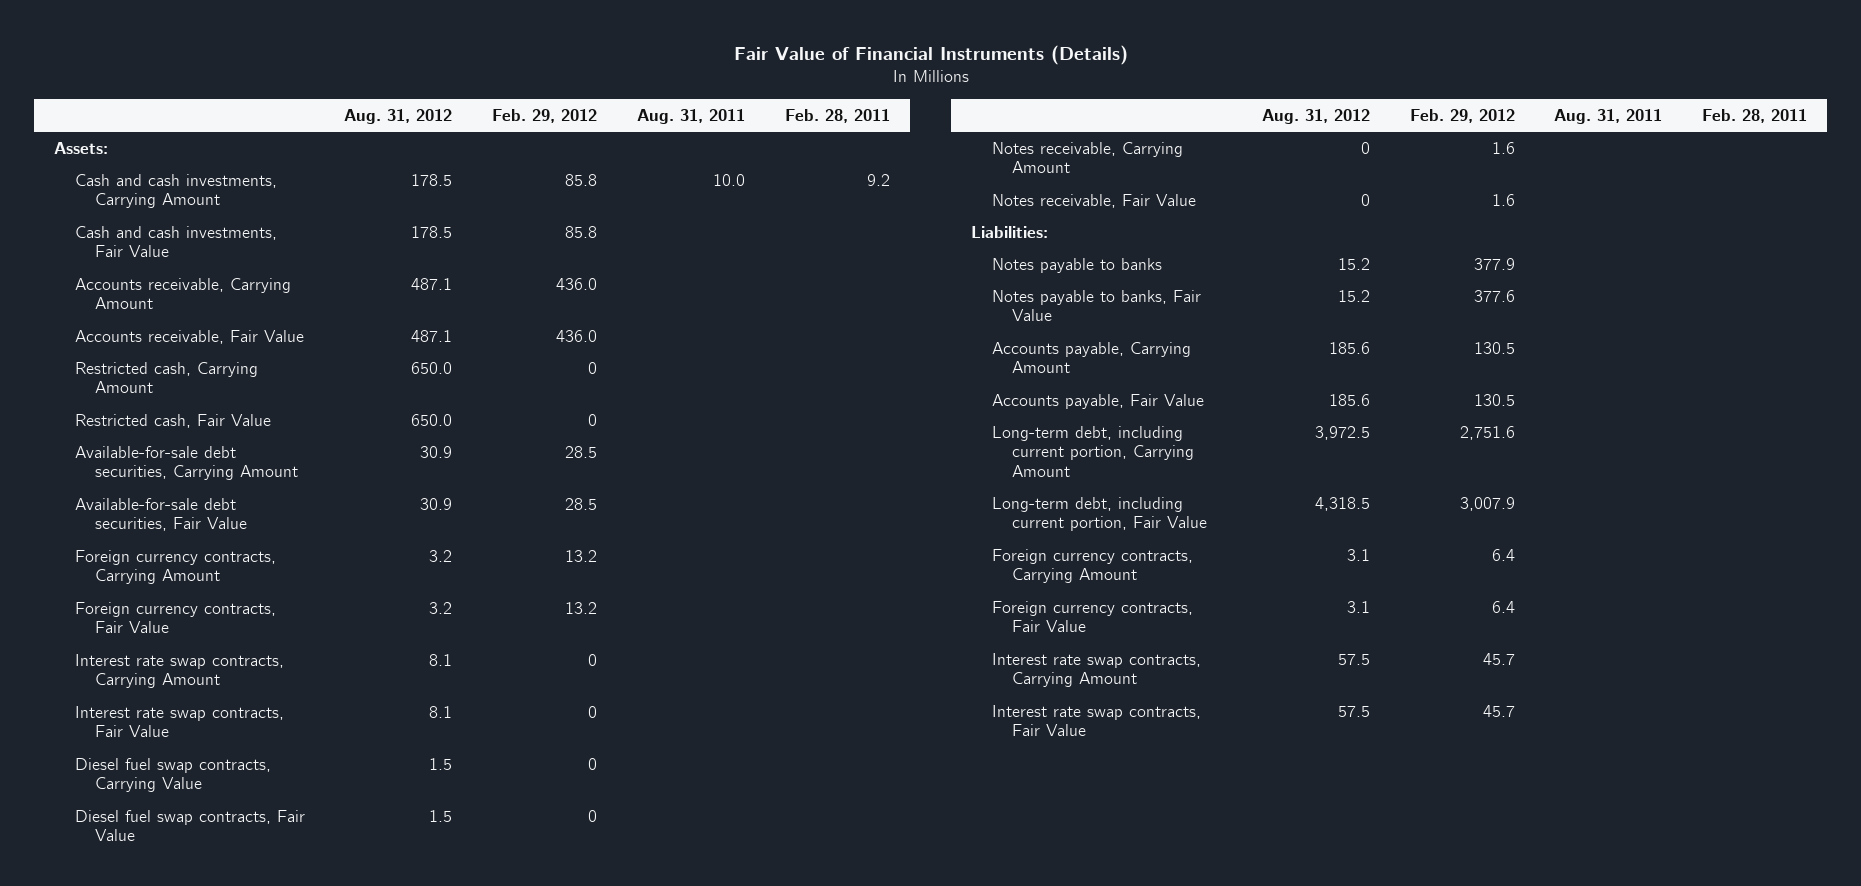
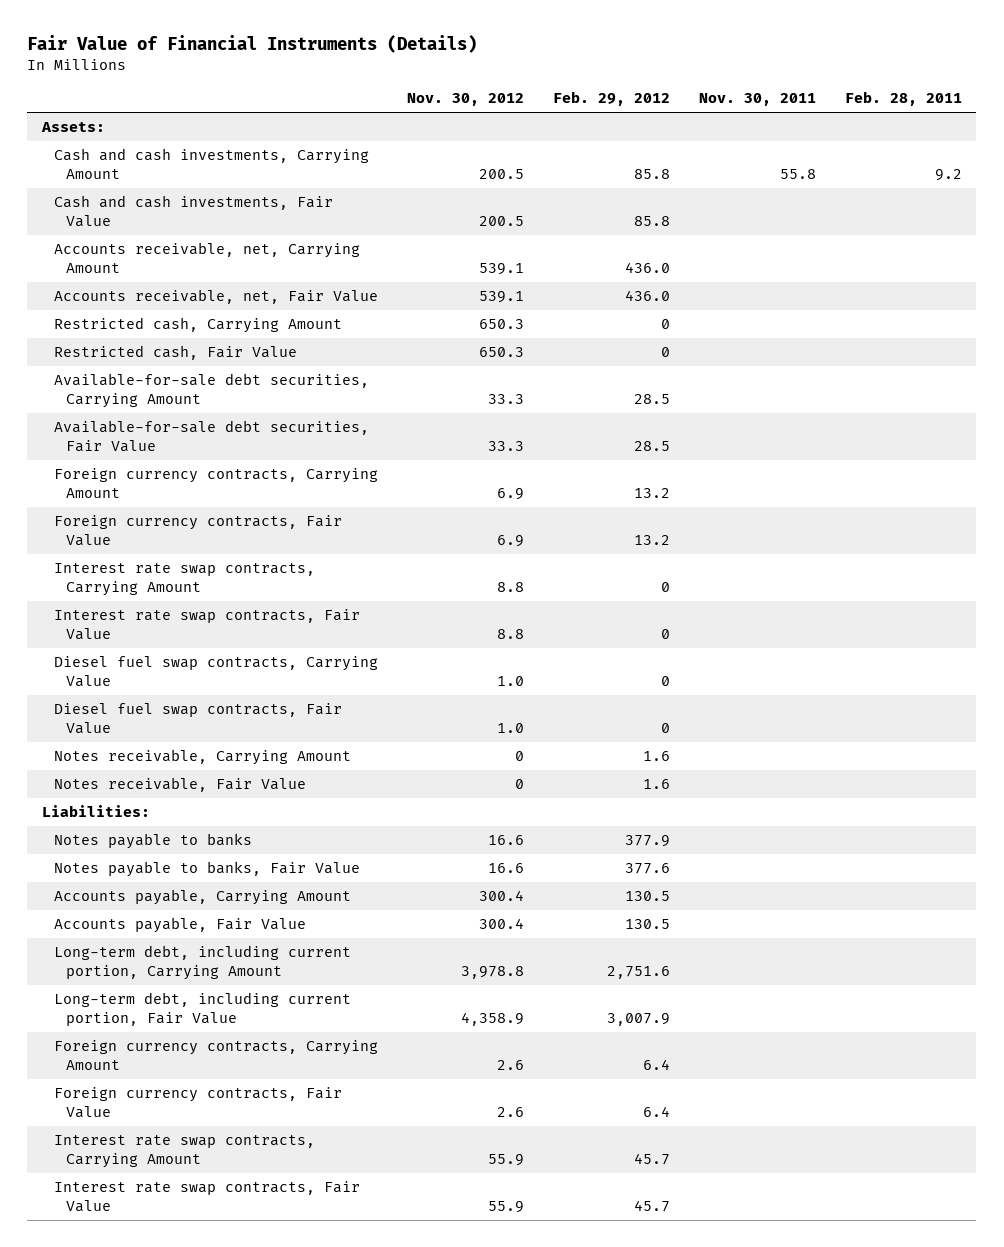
- | Aug. 31, 2012 | Feb. 29, 2012 | Aug. 31, 2011 | Feb. 28, 2011
+ | Nov. 30, 2012 | Feb. 29, 2012 | Nov. 30, 2011 | Feb. 28, 2011
- Accounts receivable, Carrying Amount | 487.1 | 436.0 | |
- Accounts receivable, Fair Value | 487.1 | 436.0 | |
+ Accounts receivable, net, Carrying Amount | 539.1 | 436.0 | |
+ Accounts receivable, net, Fair Value | 539.1 | 436.0 | |

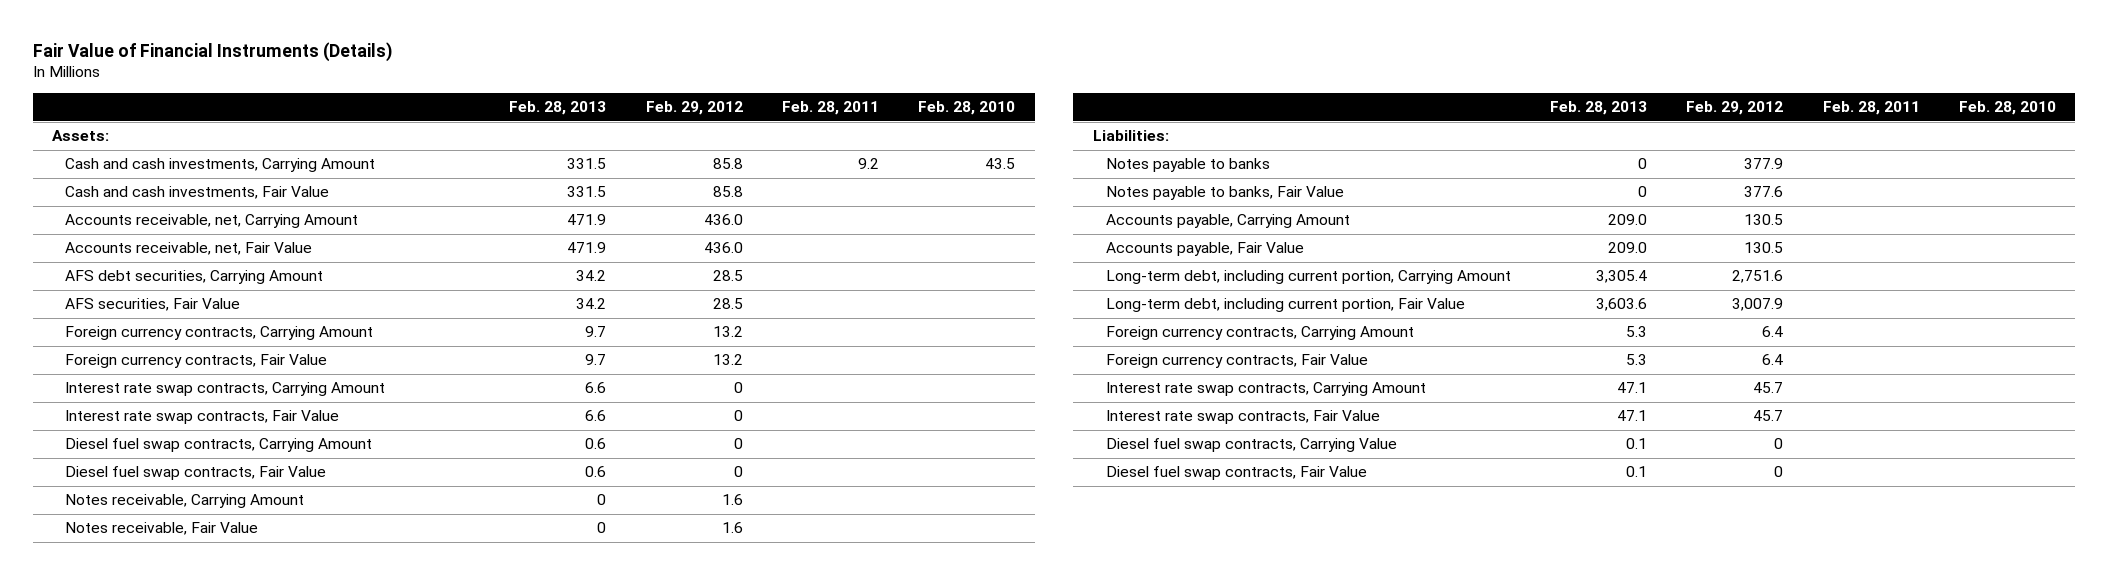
- | Nov. 30, 2012 | Feb. 29, 2012 | Nov. 30, 2011 | Feb. 28, 2011
+ | Feb. 28, 2013 | Feb. 29, 2012 | Feb. 28, 2011 | Feb. 28, 2010
- Restricted cash, Carrying Amount | 650.3 | 0 | |
- Restricted cash, Fair Value | 650.3 | 0 | |
- Available-for-sale debt securities, Carrying Amount | 33.3 | 28.5 | |
- Available-for-sale debt securities, Fair Value | 33.3 | 28.5 | |
+ AFS debt securities, Carrying Amount | 34.2 | 28.5 | |
+ AFS securities, Fair Value | 34.2 | 28.5 | |
+ Diesel fuel swap contracts, Carrying Amount | 0.6 | 0 | |
moved down: Diesel fuel swap contracts, Carrying Value | 0.1 | 0 | |
+ Diesel fuel swap contracts, Fair Value | 0.1 | 0 | |

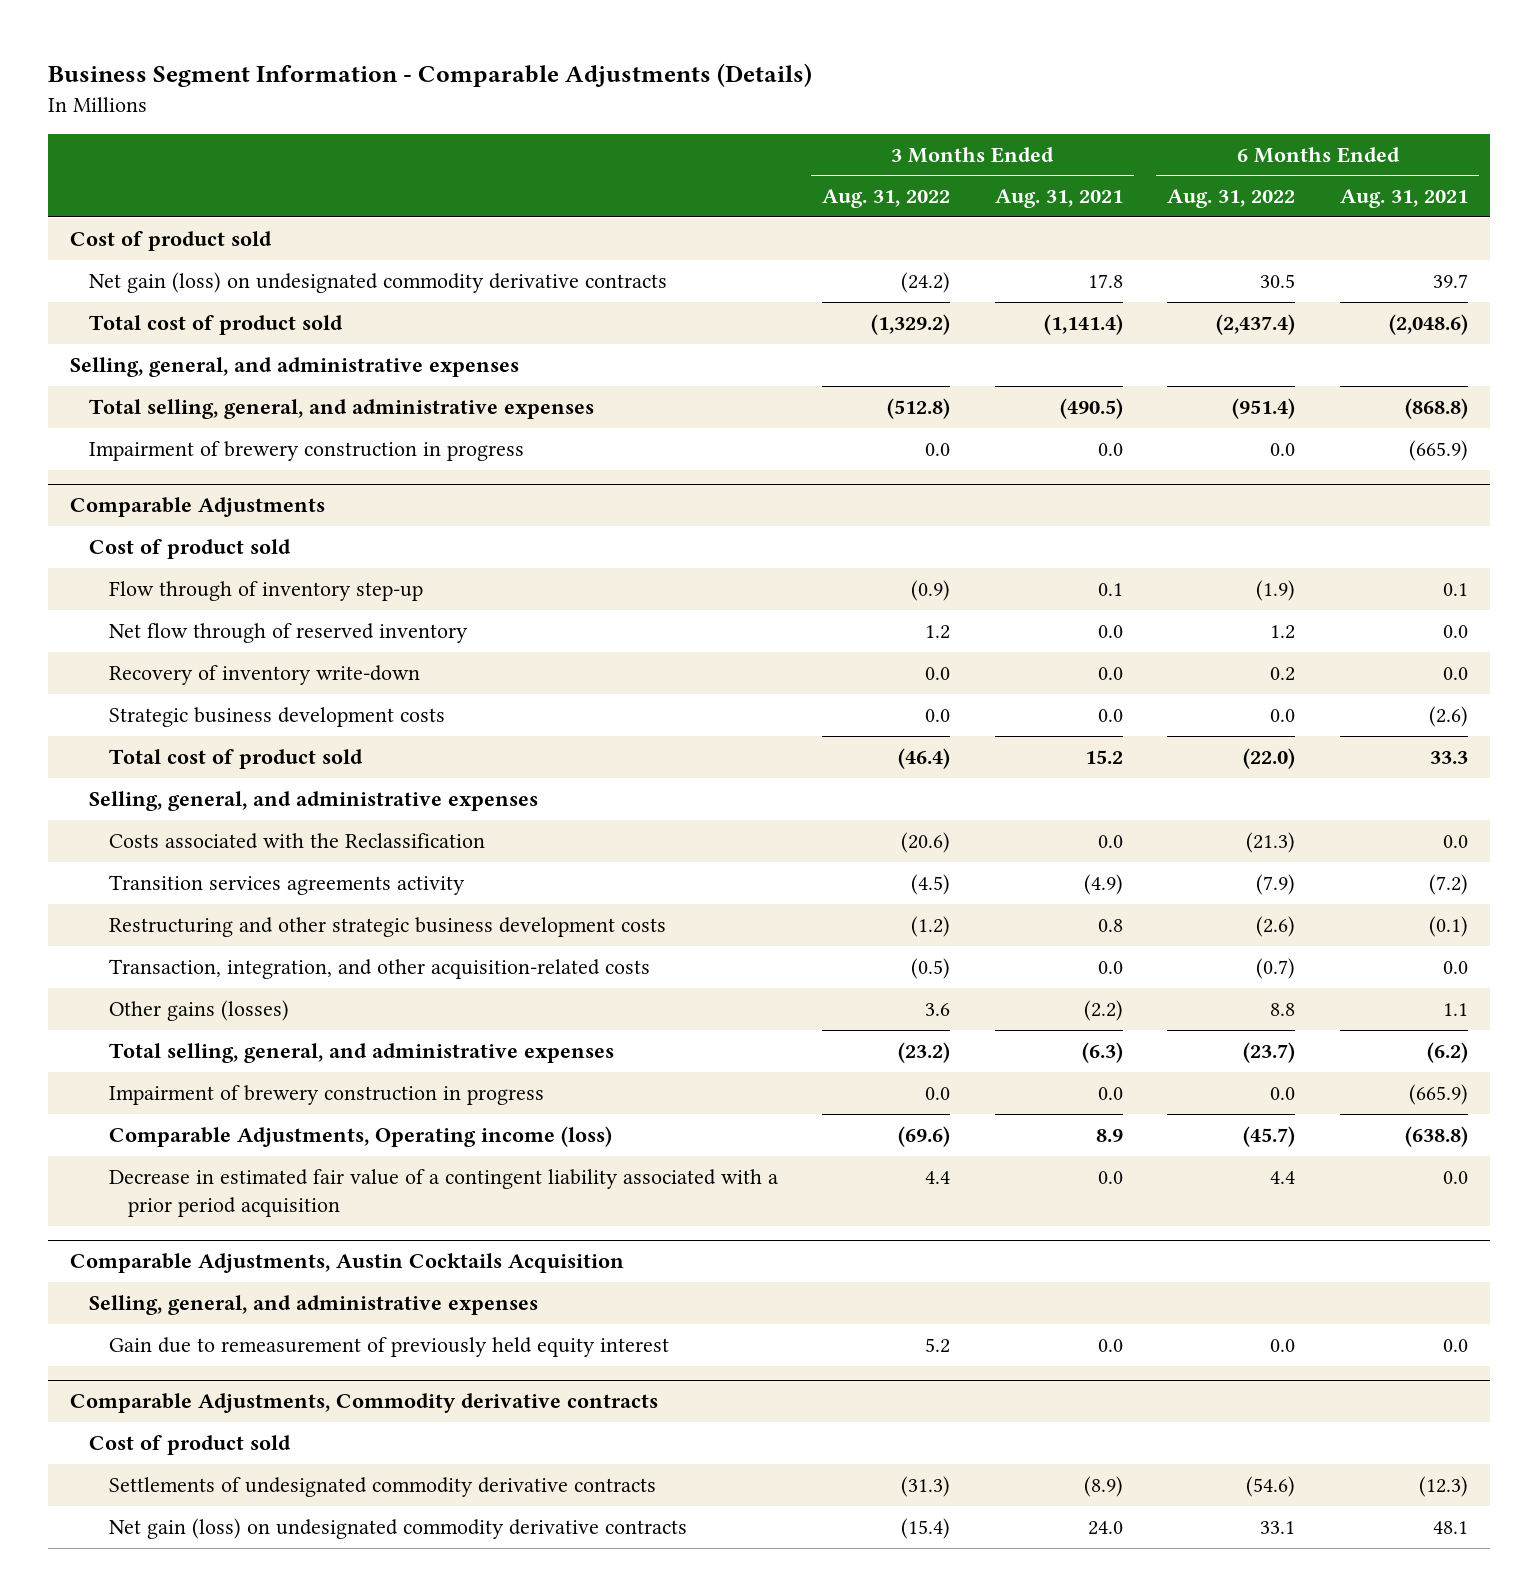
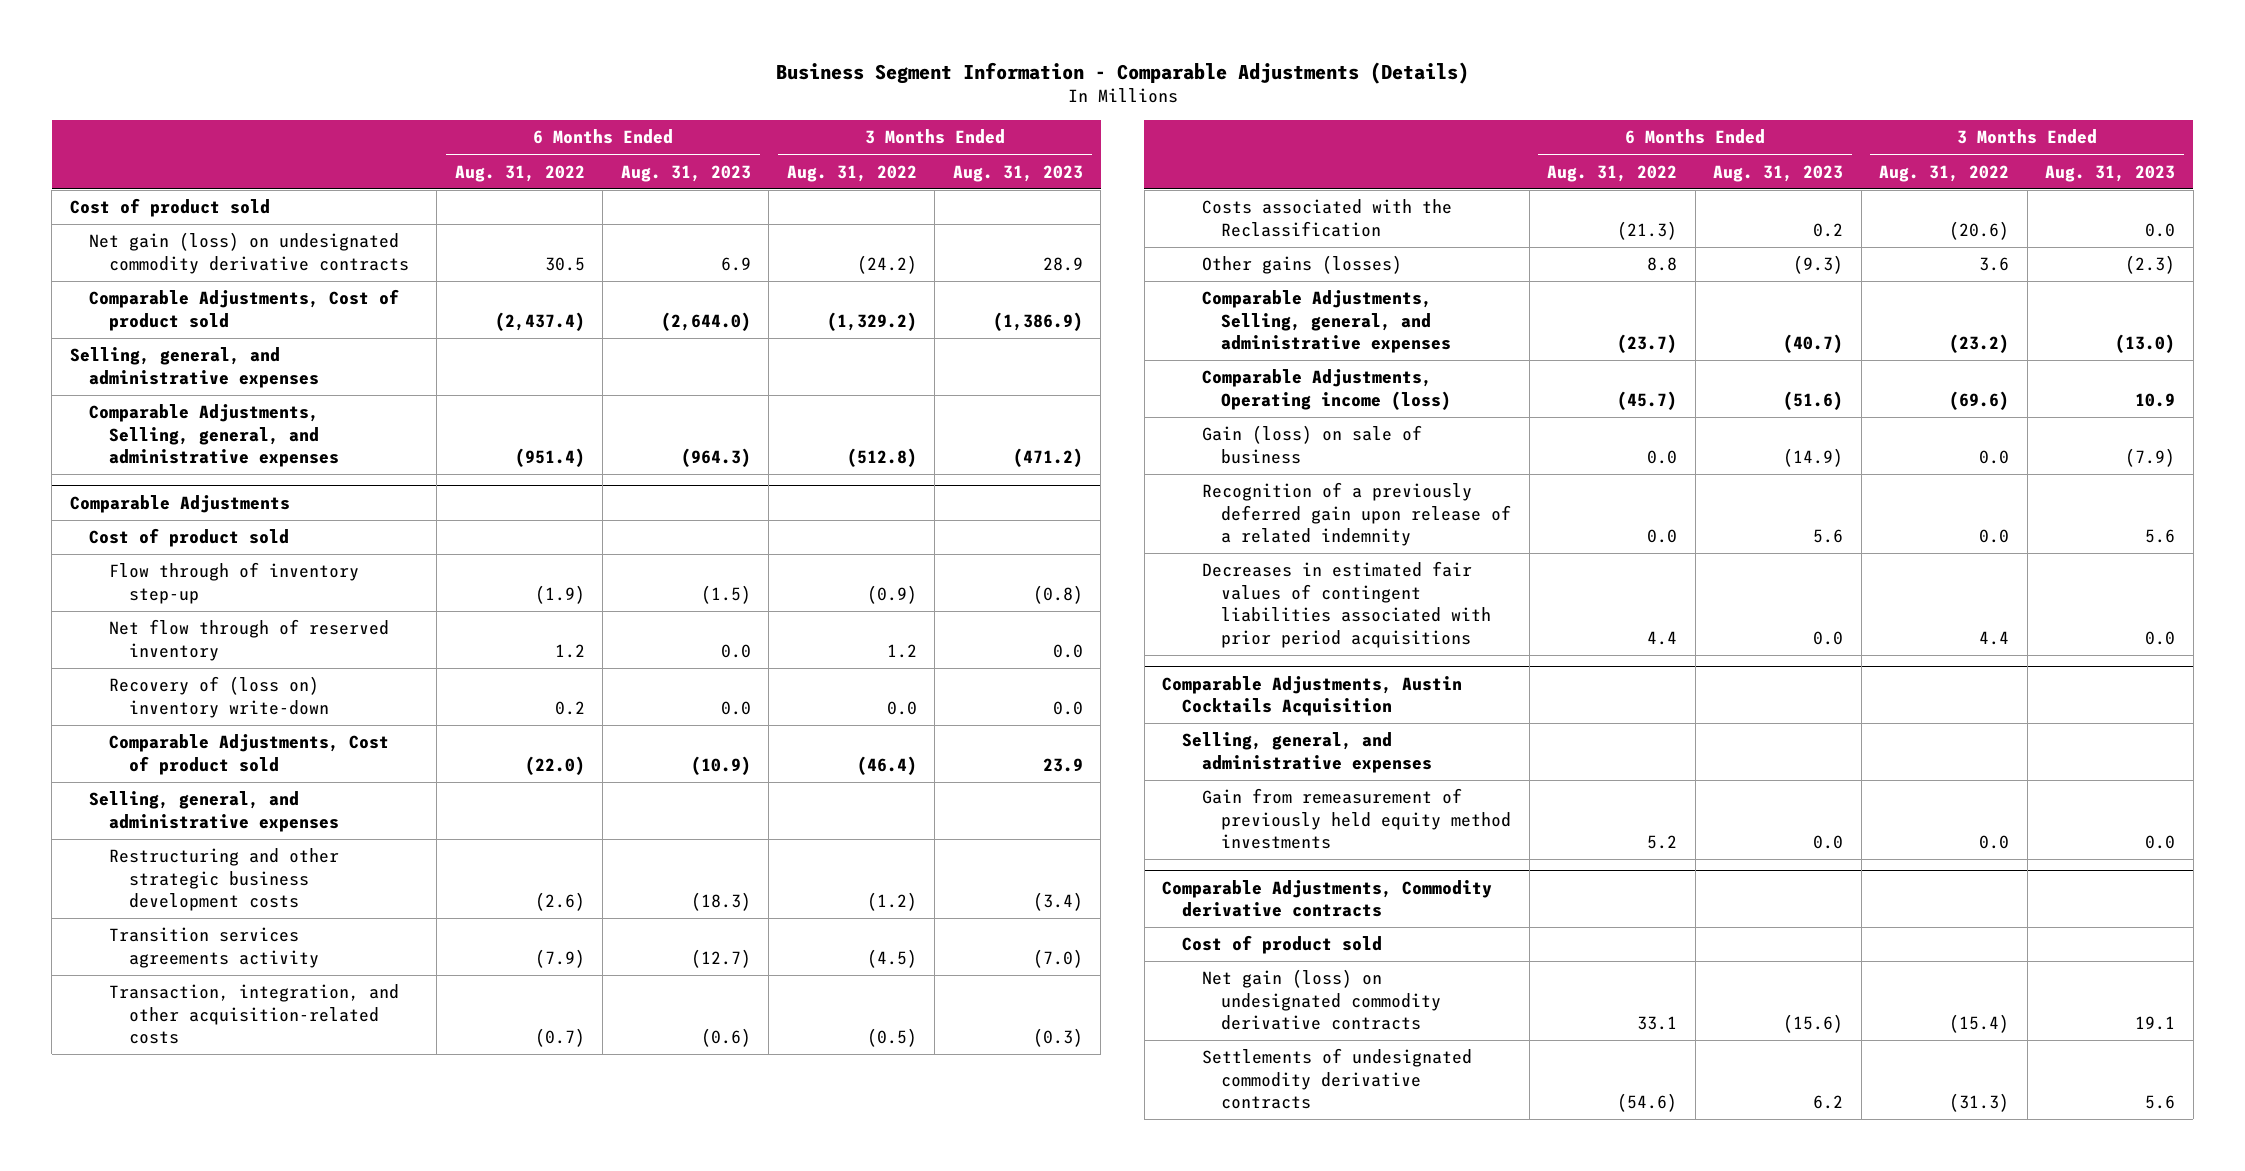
- | 3 Months Ended Aug. 31, 2022 | 3 Months Ended Aug. 31, 2021 | 6 Months Ended Aug. 31, 2022 | 6 Months Ended Aug. 31, 2021
+ | 6 Months Ended Aug. 31, 2022 | 6 Months Ended Aug. 31, 2023 | 3 Months Ended Aug. 31, 2022 | 3 Months Ended Aug. 31, 2023
- Total cost of product sold | (1,329.2) | (1,141.4) | (2,437.4) | (2,048.6)
+ Comparable Adjustments, Cost of product sold | (2,437.4) | (2,644.0) | (1,329.2) | (1,386.9)
- Total selling, general, and administrative expenses | (512.8) | (490.5) | (951.4) | (868.8)
- Impairment of brewery construction in progress | 0.0 | 0.0 | 0.0 | (665.9)
+ Comparable Adjustments, Selling, general, and administrative expenses | (951.4) | (964.3) | (512.8) | (471.2)
@ Comparable Adjustments
- Recovery of inventory write-down | 0.0 | 0.0 | 0.2 | 0.0
- Strategic business development costs | 0.0 | 0.0 | 0.0 | (2.6)
- Total cost of product sold | (46.4) | 15.2 | (22.0) | 33.3
+ Recovery of (loss on) inventory write-down | 0.2 | 0.0 | 0.0 | 0.0
+ Comparable Adjustments, Cost of product sold | (22.0) | (10.9) | (46.4) | 23.9
moved down: Transition services agreements activity | (7.9) | (12.7) | (4.5) | (7.0)
moved down: Costs associated with the Reclassification | (21.3) | 0.2 | (20.6) | 0.0
- Total selling, general, and administrative expenses | (23.2) | (6.3) | (23.7) | (6.2)
- Impairment of brewery construction in progress | 0.0 | 0.0 | 0.0 | (665.9)
+ Comparable Adjustments, Selling, general, and administrative expenses | (23.7) | (40.7) | (23.2) | (13.0)
- Decrease in estimated fair value of a contingent liability associated with a prior period acquisition | 4.4 | 0.0 | 4.4 | 0.0
+ Gain (loss) on sale of business | 0.0 | (14.9) | 0.0 | (7.9)
+ Recognition of a previously deferred gain upon release of a related indemnity | 0.0 | 5.6 | 0.0 | 5.6
+ Decreases in estimated fair values of contingent liabilities associated with prior period acquisitions | 4.4 | 0.0 | 4.4 | 0.0
@ Comparable Adjustments, Austin Cocktails Acquisition
- Gain due to remeasurement of previously held equity interest | 5.2 | 0.0 | 0.0 | 0.0
+ Gain from remeasurement of previously held equity method investments | 5.2 | 0.0 | 0.0 | 0.0
@ Comparable Adjustments, Commodity derivative contracts
moved down: Settlements of undesignated commodity derivative contracts | (54.6) | 6.2 | (31.3) | 5.6

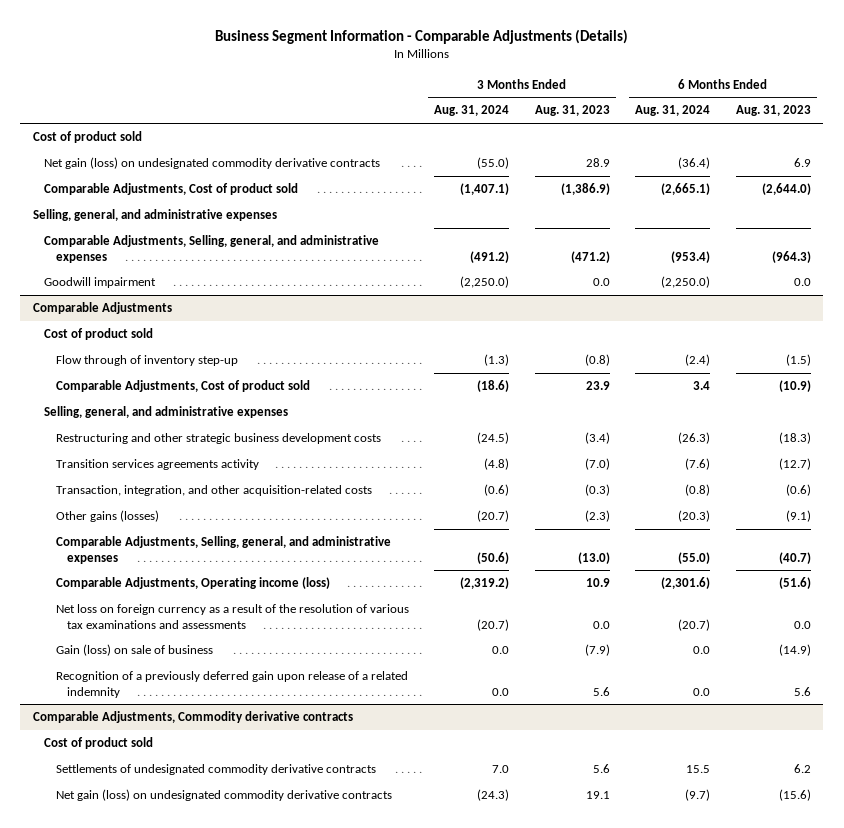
- | 6 Months Ended Aug. 31, 2022 | 6 Months Ended Aug. 31, 2023 | 3 Months Ended Aug. 31, 2022 | 3 Months Ended Aug. 31, 2023
+ | 3 Months Ended Aug. 31, 2024 | 3 Months Ended Aug. 31, 2023 | 6 Months Ended Aug. 31, 2024 | 6 Months Ended Aug. 31, 2023
+ Goodwill impairment | (2,250.0) | 0.0 | (2,250.0) | 0.0
@ Comparable Adjustments
- Net flow through of reserved inventory | 1.2 | 0.0 | 1.2 | 0.0
- Recovery of (loss on) inventory write-down | 0.2 | 0.0 | 0.0 | 0.0
- Costs associated with the Reclassification | (21.3) | 0.2 | (20.6) | 0.0
- Other gains (losses) | 8.8 | (9.3) | 3.6 | (2.3)
+ Other gains (losses) | (20.7) | (2.3) | (20.3) | (9.1)
+ Net loss on foreign currency as a result of the resolution of various tax examinations and assessments | (20.7) | 0.0 | (20.7) | 0.0
- Decreases in estimated fair values of contingent liabilities associated with prior period acquisitions | 4.4 | 0.0 | 4.4 | 0.0
- Comparable Adjustments, Austin Cocktails Acquisition
- Selling, general, and administrative expenses
- Gain from remeasurement of previously held equity method investments | 5.2 | 0.0 | 0.0 | 0.0
@ Comparable Adjustments, Commodity derivative contracts
moved down: Net gain (loss) on undesignated commodity derivative contracts | (24.3) | 19.1 | (9.7) | (15.6)

